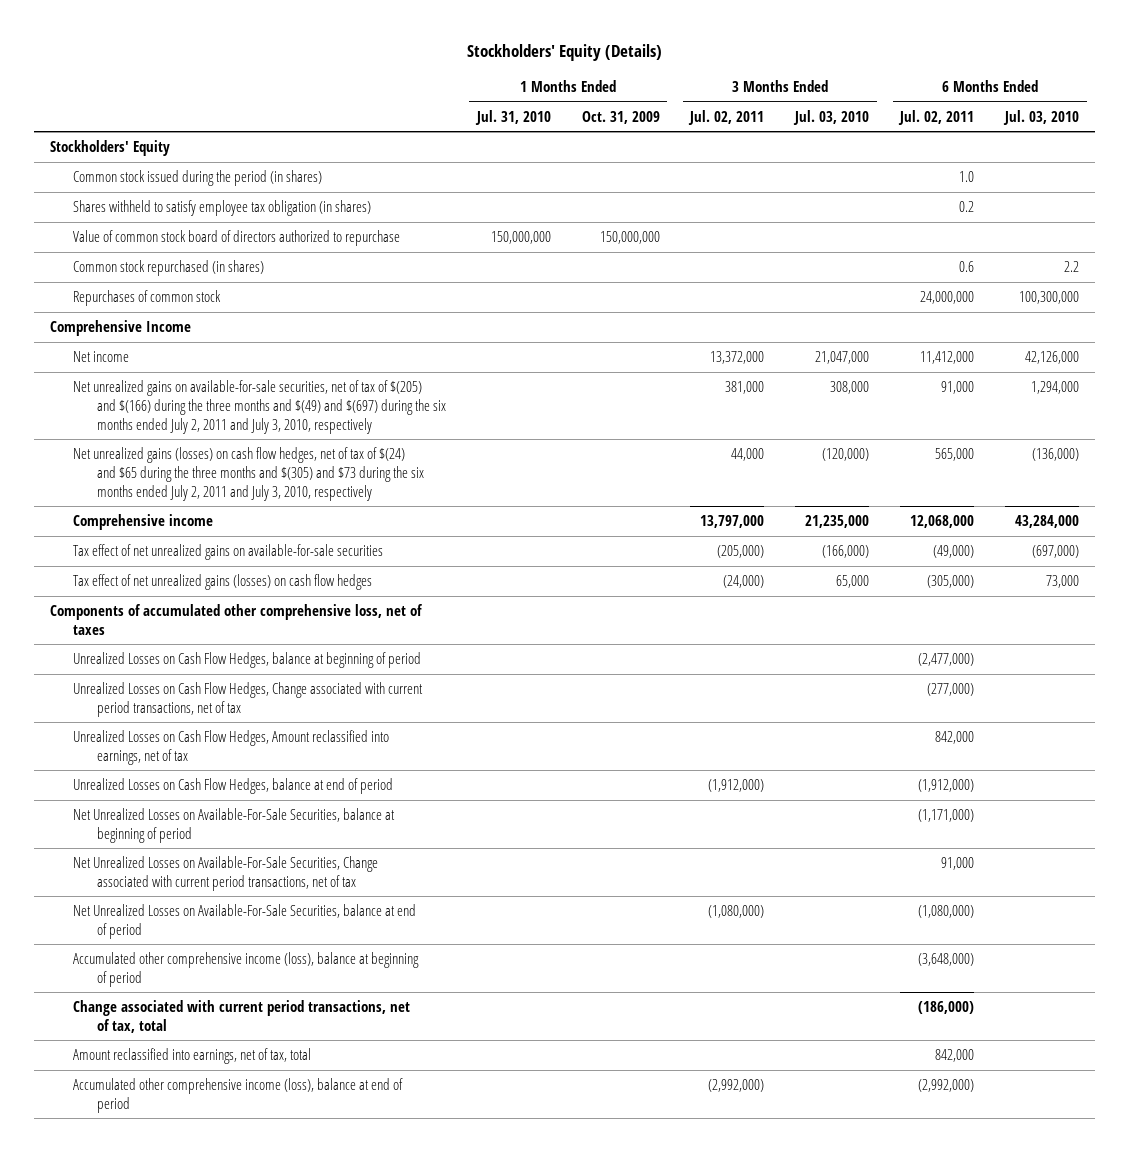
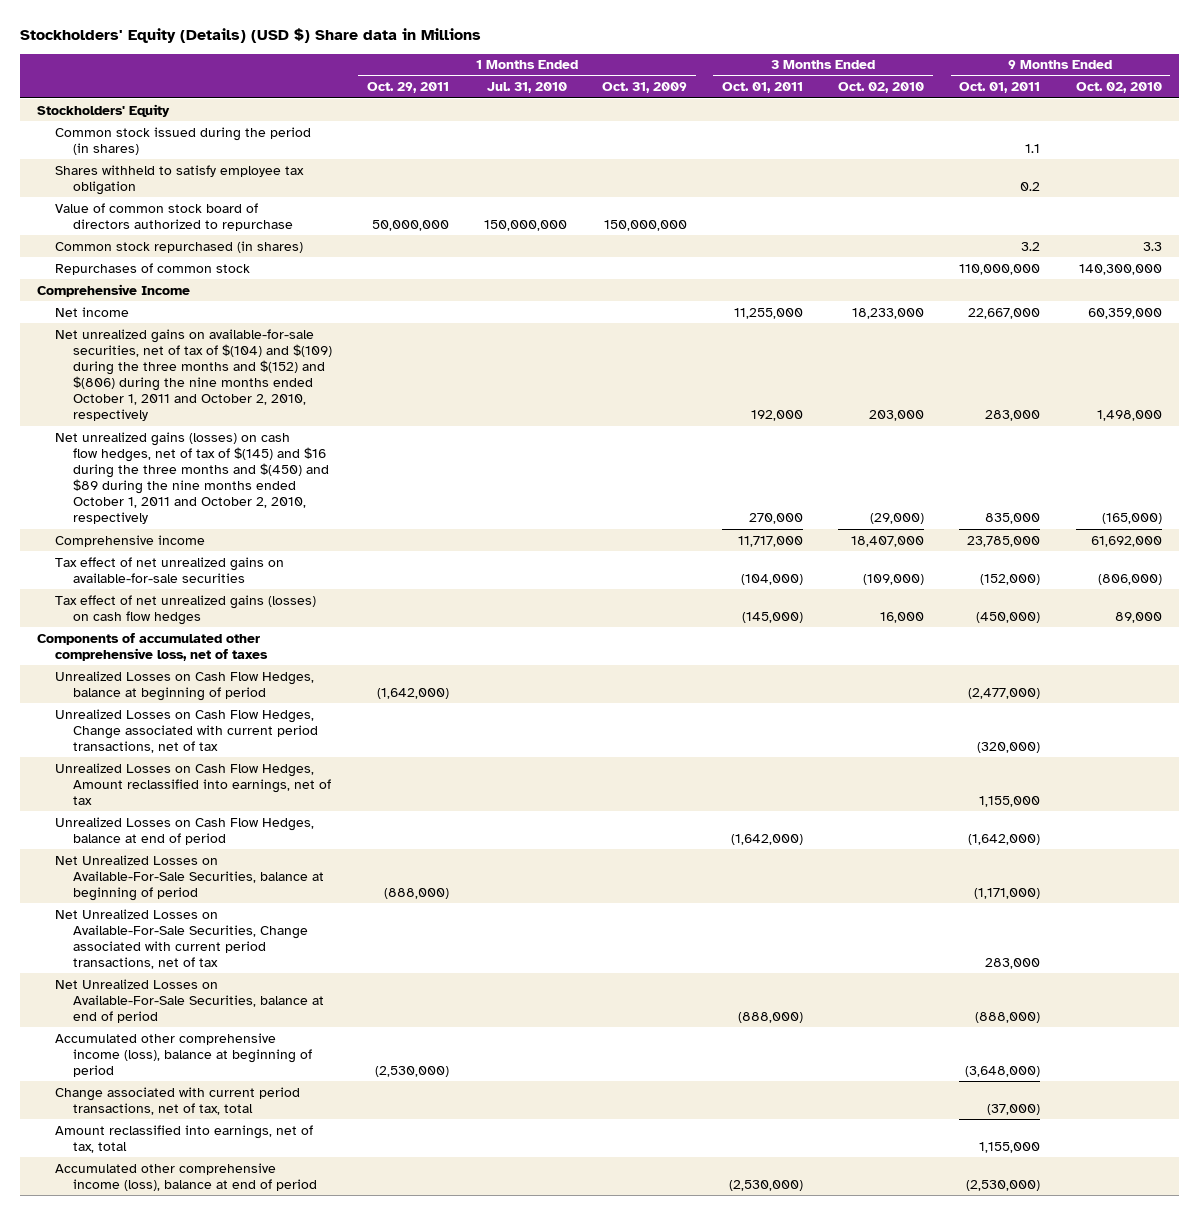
- Stockholders' Equity (Details)
+ Stockholders' Equity (Details) (USD $) Share data in Millions
- | 1 Months Ended Jul. 31, 2010 | 1 Months Ended Oct. 31, 2009 | 3 Months Ended Jul. 02, 2011 | 3 Months Ended Jul. 03, 2010 | 6 Months Ended Jul. 02, 2011 | 6 Months Ended Jul. 03, 2010
+ | 1 Months Ended Oct. 29, 2011 | 1 Months Ended Jul. 31, 2010 | 1 Months Ended Oct. 31, 2009 | 3 Months Ended Oct. 01, 2011 | 3 Months Ended Oct. 02, 2010 | 9 Months Ended Oct. 01, 2011 | 9 Months Ended Oct. 02, 2010
- Shares withheld to satisfy employee tax obligation (in shares) | | | | | 0.2 |
+ Shares withheld to satisfy employee tax obligation | | | | | | 0.2 |
- Net unrealized gains on available-for-sale securities, net of tax of $(205) and $(166) during the three months and $(49) and $(697) during the six months ended July 2, 2011 and July 3, 2010, respectively | | | 381,000 | 308,000 | 91,000 | 1,294,000
- Net unrealized gains (losses) on cash flow hedges, net of tax of $(24) and $65 during the three months and $(305) and $73 during the six months ended July 2, 2011 and July 3, 2010, respectively | | | 44,000 | (120,000) | 565,000 | (136,000)
+ Net unrealized gains on available-for-sale securities, net of tax of $(104) and $(109) during the three months and $(152) and $(806) during the nine months ended October 1, 2011 and October 2, 2010, respectively | | | | 192,000 | 203,000 | 283,000 | 1,498,000
+ Net unrealized gains (losses) on cash flow hedges, net of tax of $(145) and $16 during the three months and $(450) and $89 during the nine months ended October 1, 2011 and October 2, 2010, respectively | | | | 270,000 | (29,000) | 835,000 | (165,000)

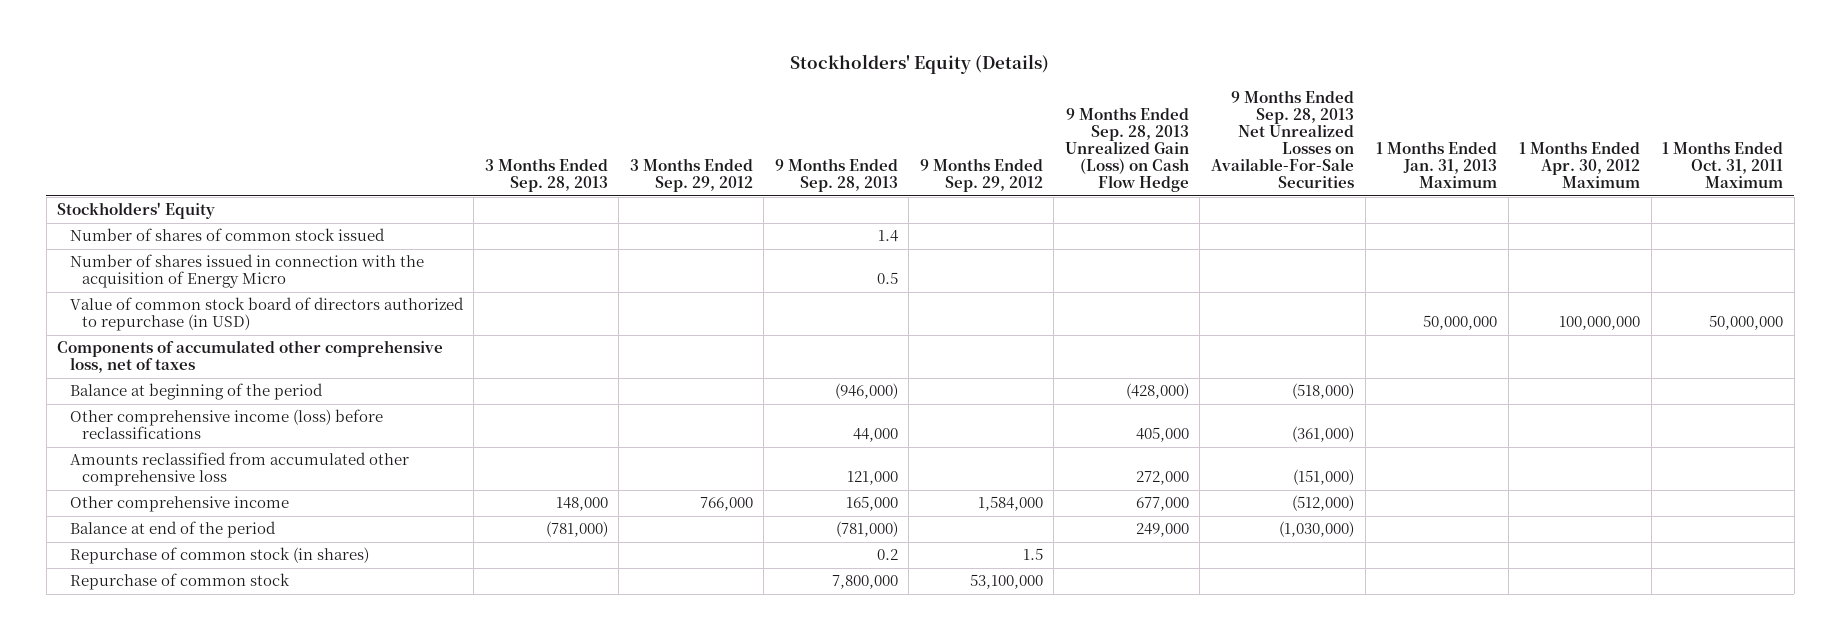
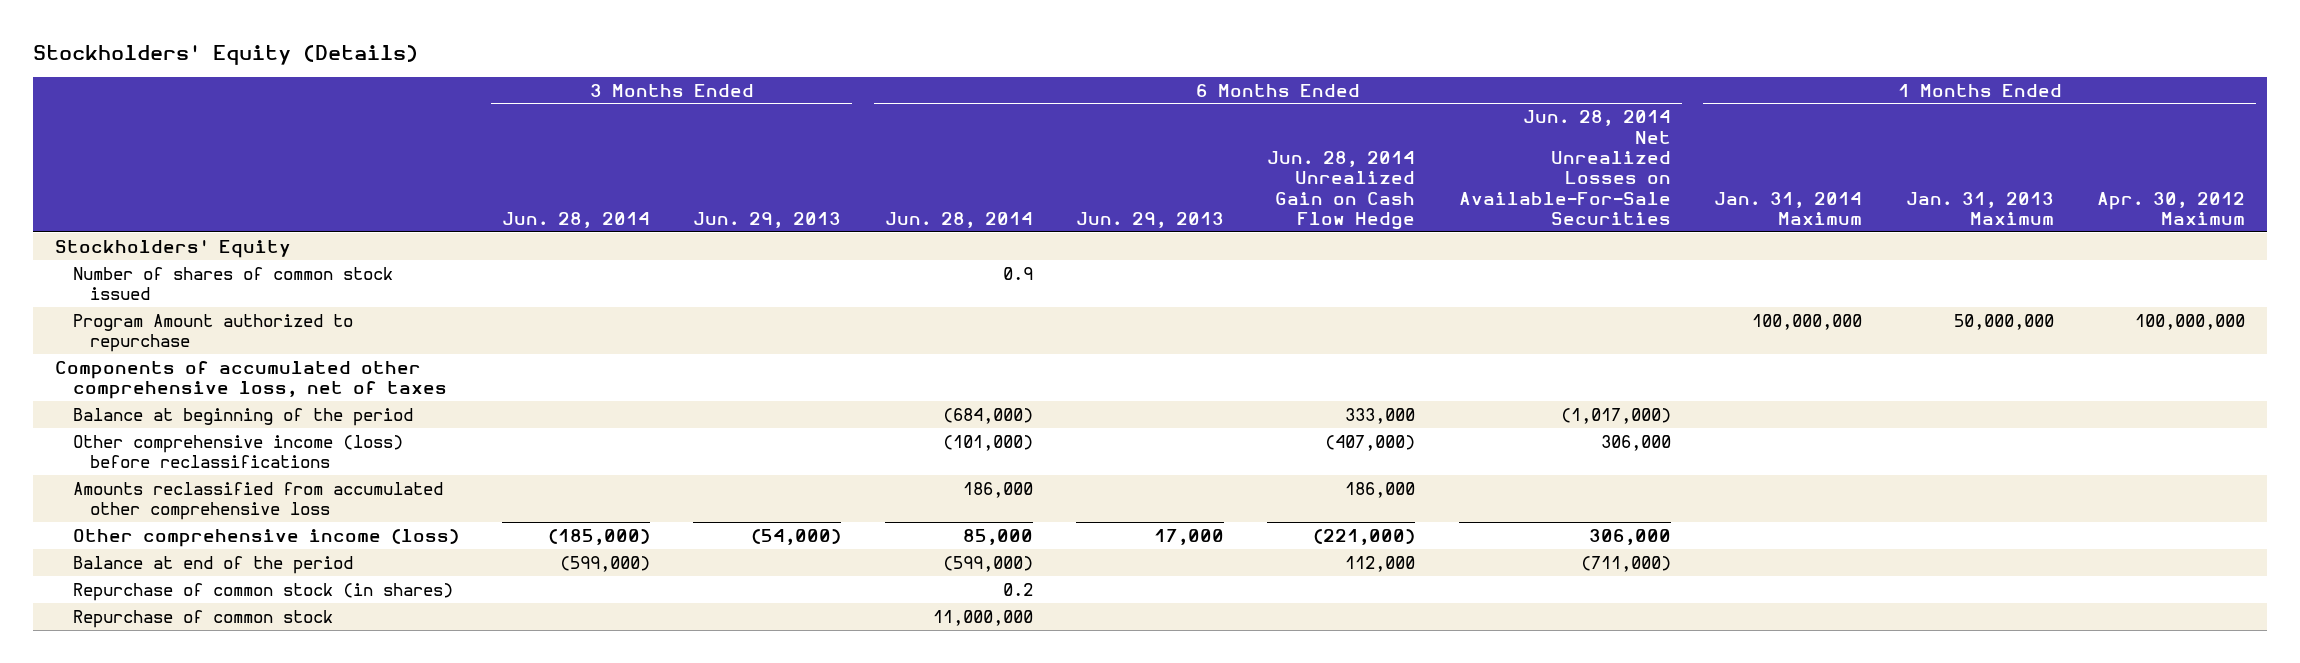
- | 3 Months Ended Sep. 28, 2013 | 3 Months Ended Sep. 29, 2012 | 9 Months Ended Sep. 28, 2013 | 9 Months Ended Sep. 29, 2012 | 9 Months Ended Sep. 28, 2013 Unrealized Gain (Loss) on Cash Flow Hedge | 9 Months Ended Sep. 28, 2013 Net Unrealized Losses on Available-For-Sale Securities | 1 Months Ended Jan. 31, 2013 Maximum | 1 Months Ended Apr. 30, 2012 Maximum | 1 Months Ended Oct. 31, 2011 Maximum
+ | 3 Months Ended Jun. 28, 2014 | 3 Months Ended Jun. 29, 2013 | 6 Months Ended Jun. 28, 2014 | 6 Months Ended Jun. 29, 2013 | 6 Months Ended Jun. 28, 2014 Unrealized Gain on Cash Flow Hedge | 6 Months Ended Jun. 28, 2014 Net Unrealized Losses on Available-For-Sale Securities | 1 Months Ended Jan. 31, 2014 Maximum | 1 Months Ended Jan. 31, 2013 Maximum | 1 Months Ended Apr. 30, 2012 Maximum
- Number of shares issued in connection with the acquisition of Energy Micro | | | 0.5 | | | | | |
- Value of common stock board of directors authorized to repurchase (in USD) | | | | | | | 50,000,000 | 100,000,000 | 50,000,000
+ Program Amount authorized to repurchase | | | | | | | 100,000,000 | 50,000,000 | 100,000,000
- Other comprehensive income | 148,000 | 766,000 | 165,000 | 1,584,000 | 677,000 | (512,000) | | |
+ Other comprehensive income (loss) | (185,000) | (54,000) | 85,000 | 17,000 | (221,000) | 306,000 | | |

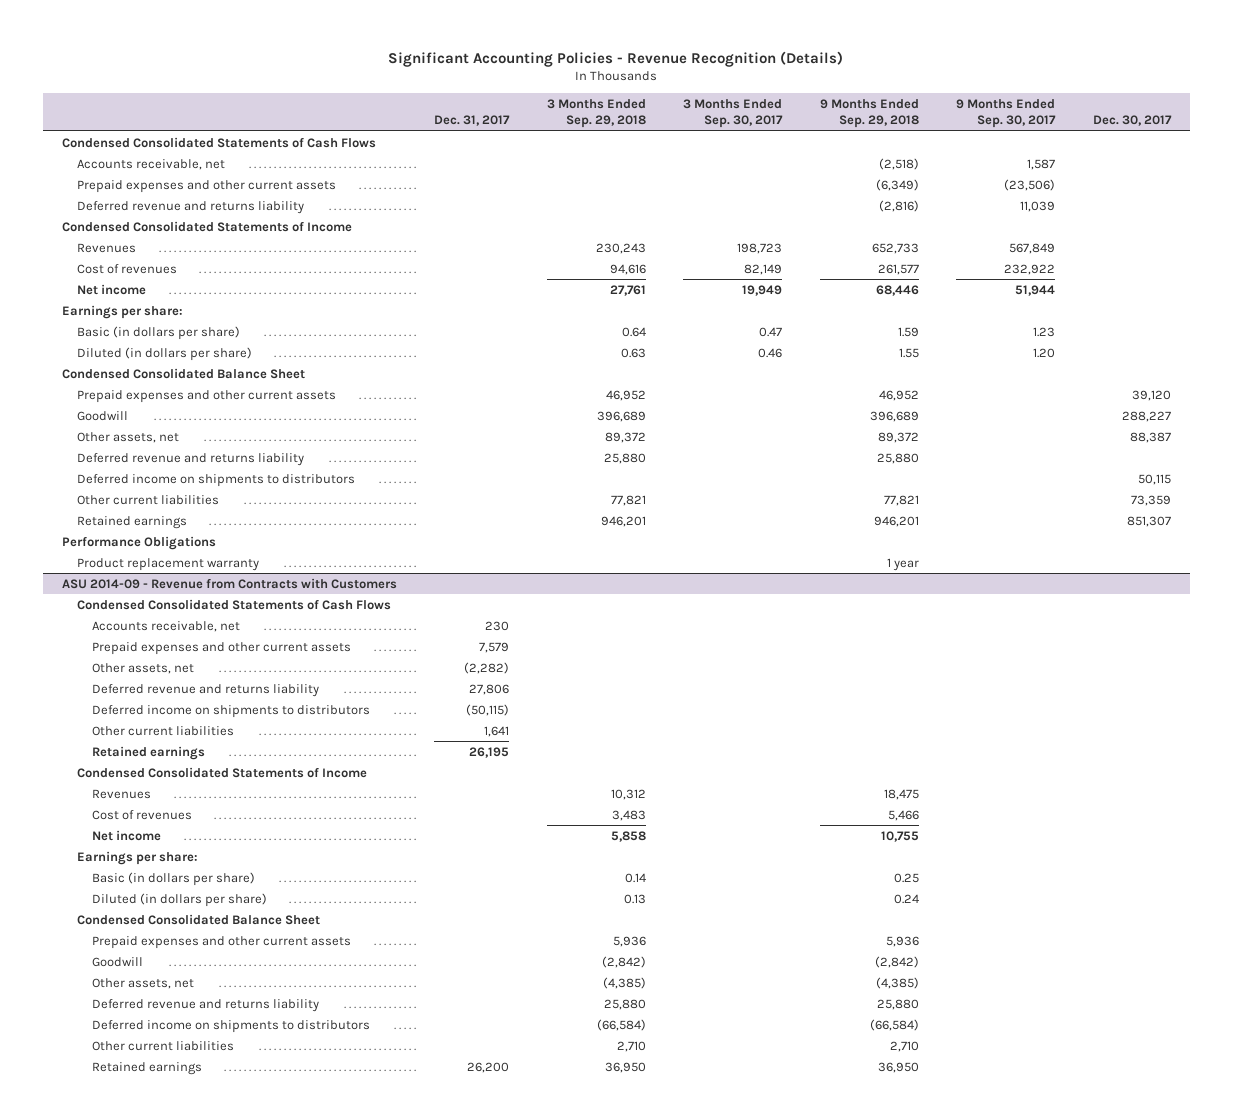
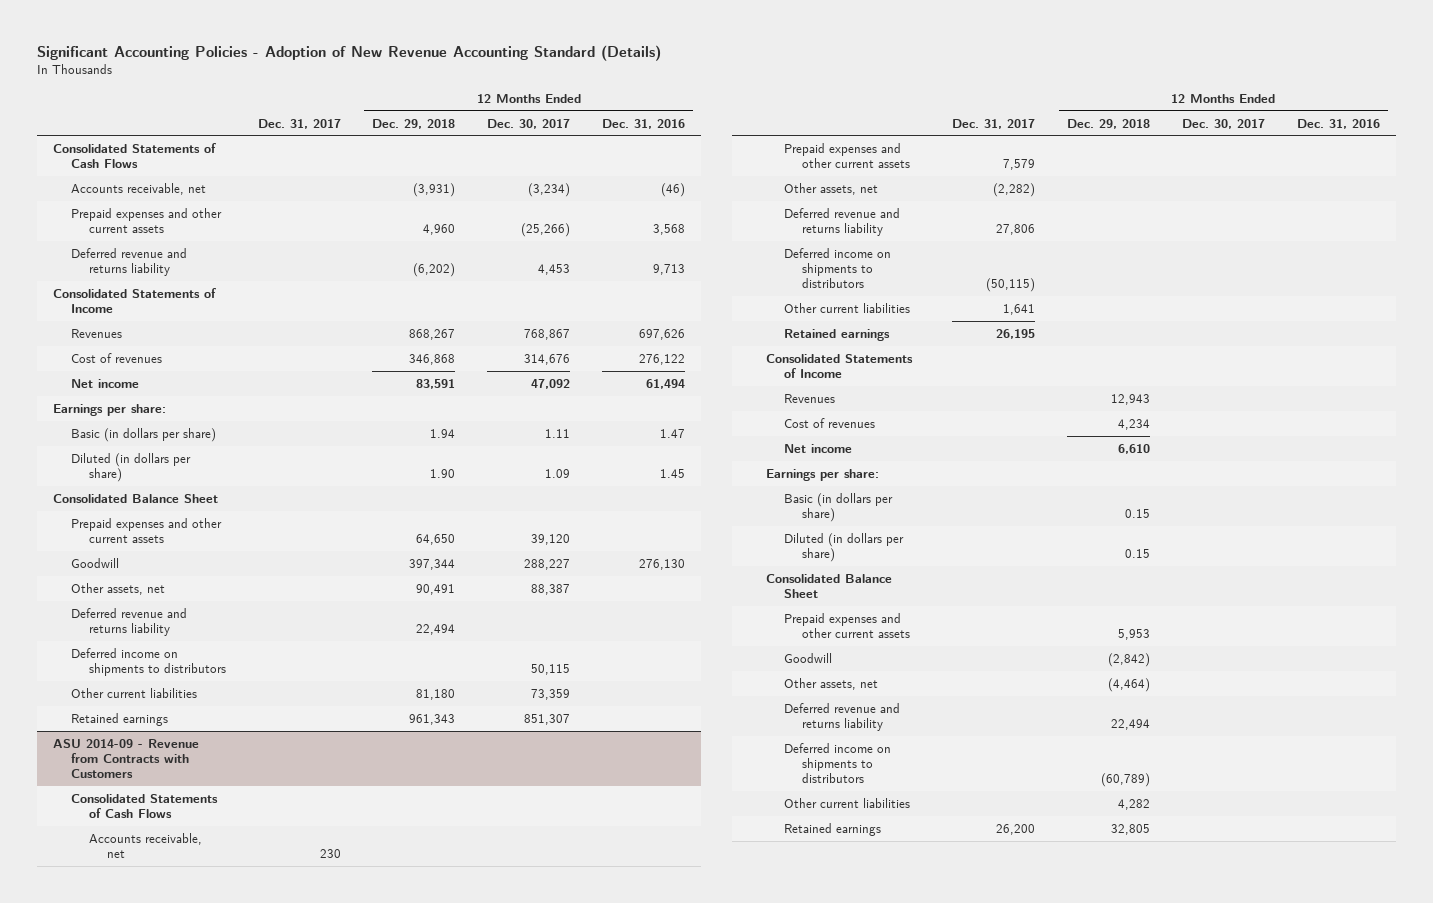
- Significant Accounting Policies - Revenue Recognition (Details)
+ Significant Accounting Policies - Adoption of New Revenue Accounting Standard (Details)
- | Dec. 31, 2017 | 3 Months Ended Sep. 29, 2018 | 3 Months Ended Sep. 30, 2017 | 9 Months Ended Sep. 29, 2018 | 9 Months Ended Sep. 30, 2017 | Dec. 30, 2017
+ | Dec. 31, 2017 | 12 Months Ended Dec. 29, 2018 | 12 Months Ended Dec. 30, 2017 | 12 Months Ended Dec. 31, 2016
- Condensed Consolidated Statements of Cash Flows
+ Consolidated Statements of Cash Flows
- Condensed Consolidated Statements of Income
+ Consolidated Statements of Income
- Condensed Consolidated Balance Sheet
+ Consolidated Balance Sheet
- Performance Obligations
- Product replacement warranty | | | | 1 year | |
@ ASU 2014-09 - Revenue from Contracts with Customers
- Condensed Consolidated Statements of Cash Flows
+ Consolidated Statements of Cash Flows
- Condensed Consolidated Statements of Income
+ Consolidated Statements of Income
- Condensed Consolidated Balance Sheet
+ Consolidated Balance Sheet

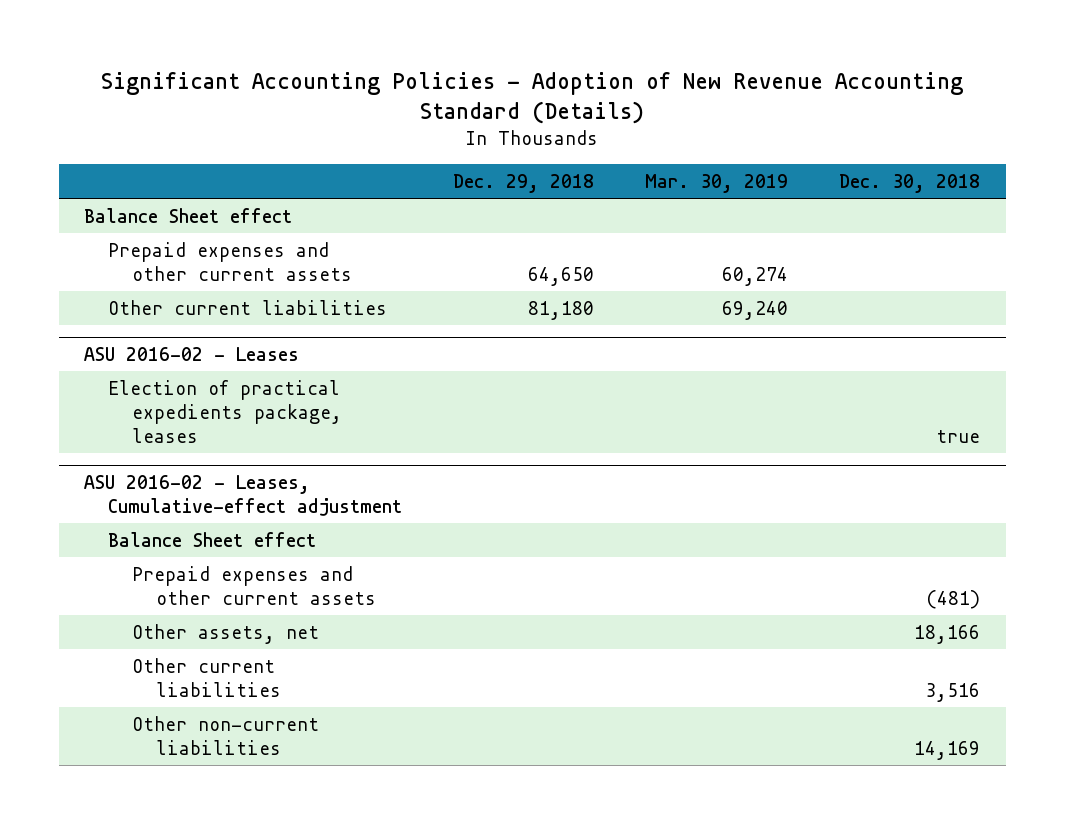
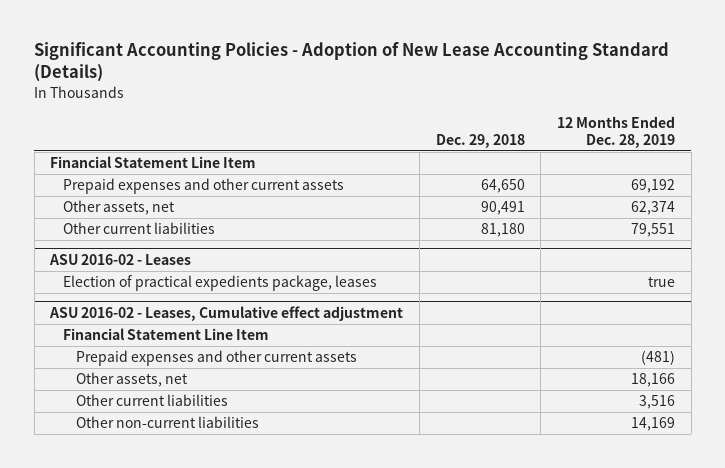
- Significant Accounting Policies - Adoption of New Revenue Accounting Standard (Details)
+ Significant Accounting Policies - Adoption of New Lease Accounting Standard (Details)
- | Dec. 29, 2018 | Mar. 30, 2019 | Dec. 30, 2018
+ | Dec. 29, 2018 | 12 Months Ended Dec. 28, 2019
- Balance Sheet effect
+ Financial Statement Line Item
+ Other assets, net | 90,491 | 62,374
- ASU 2016-02 - Leases, Cumulative-effect adjustment
- Balance Sheet effect
+ ASU 2016-02 - Leases, Cumulative effect adjustment
+ Financial Statement Line Item

